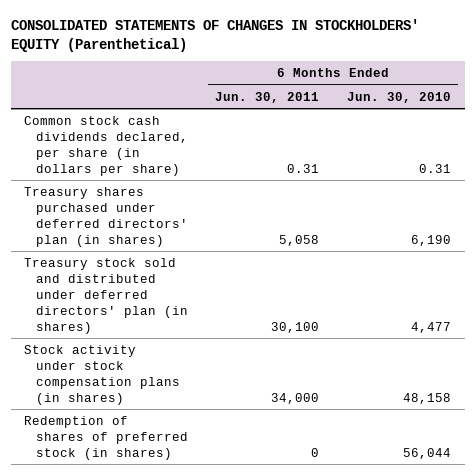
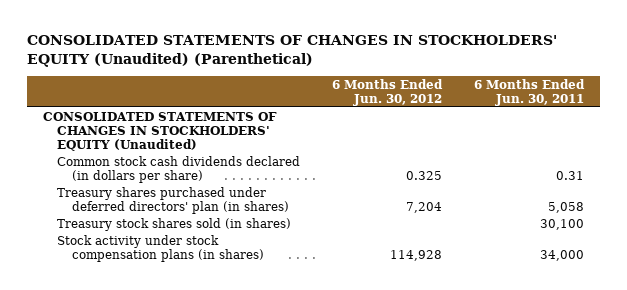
- CONSOLIDATED STATEMENTS OF CHANGES IN STOCKHOLDERS' EQUITY (Parenthetical)
+ CONSOLIDATED STATEMENTS OF CHANGES IN STOCKHOLDERS' EQUITY (Unaudited) (Parenthetical)
- | 6 Months Ended Jun. 30, 2011 | 6 Months Ended Jun. 30, 2010
+ | 6 Months Ended Jun. 30, 2012 | 6 Months Ended Jun. 30, 2011
- Common stock cash dividends declared, per share (in dollars per share) | 0.31 | 0.31
+ CONSOLIDATED STATEMENTS OF CHANGES IN STOCKHOLDERS' EQUITY (Unaudited)
+ Common stock cash dividends declared (in dollars per share) | 0.325 | 0.31
- Treasury stock sold and distributed under deferred directors' plan (in shares) | 30,100 | 4,477
+ Treasury stock shares sold (in shares) | | 30,100
- Redemption of shares of preferred stock (in shares) | 0 | 56,044

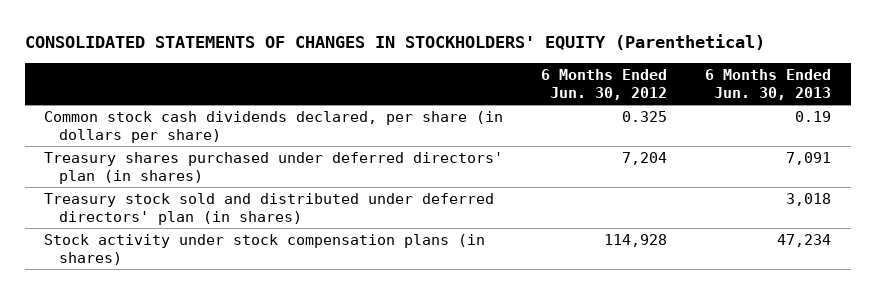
- CONSOLIDATED STATEMENTS OF CHANGES IN STOCKHOLDERS' EQUITY (Unaudited) (Parenthetical)
+ CONSOLIDATED STATEMENTS OF CHANGES IN STOCKHOLDERS' EQUITY (Parenthetical)
- | 6 Months Ended Jun. 30, 2012 | 6 Months Ended Jun. 30, 2011
+ | 6 Months Ended Jun. 30, 2012 | 6 Months Ended Jun. 30, 2013
- CONSOLIDATED STATEMENTS OF CHANGES IN STOCKHOLDERS' EQUITY (Unaudited)
- Common stock cash dividends declared (in dollars per share) | 0.325 | 0.31
+ Common stock cash dividends declared, per share (in dollars per share) | 0.325 | 0.19
- Treasury stock shares sold (in shares) | | 30,100
+ Treasury stock sold and distributed under deferred directors' plan (in shares) | | 3,018

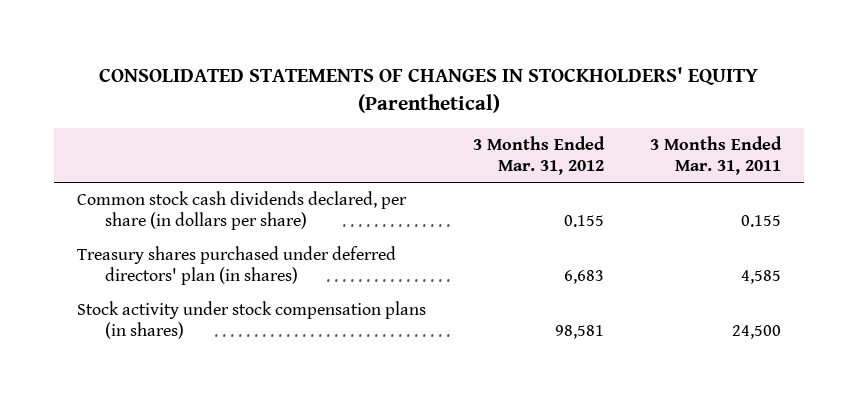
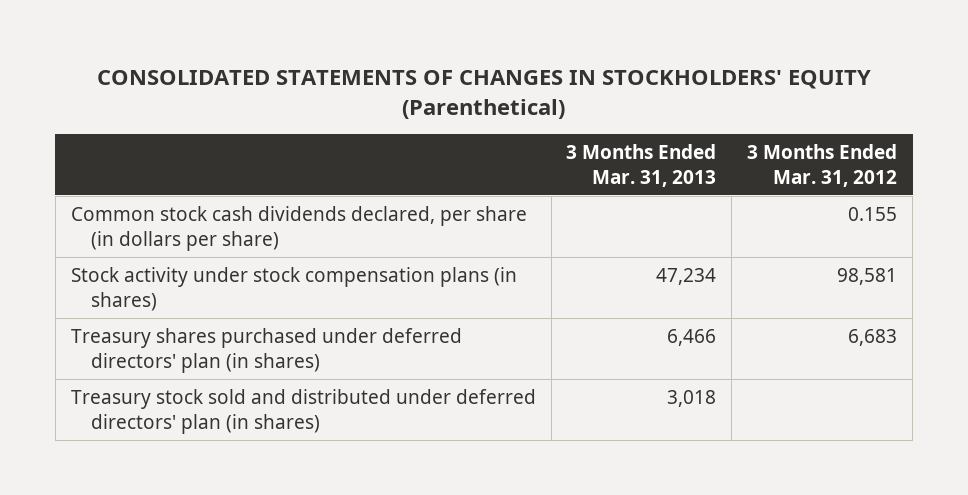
- | 3 Months Ended Mar. 31, 2012 | 3 Months Ended Mar. 31, 2011
+ | 3 Months Ended Mar. 31, 2013 | 3 Months Ended Mar. 31, 2012
moved down: Treasury shares purchased under deferred directors' plan (in shares) | 6,466 | 6,683
+ Treasury stock sold and distributed under deferred directors' plan (in shares) | 3,018 |

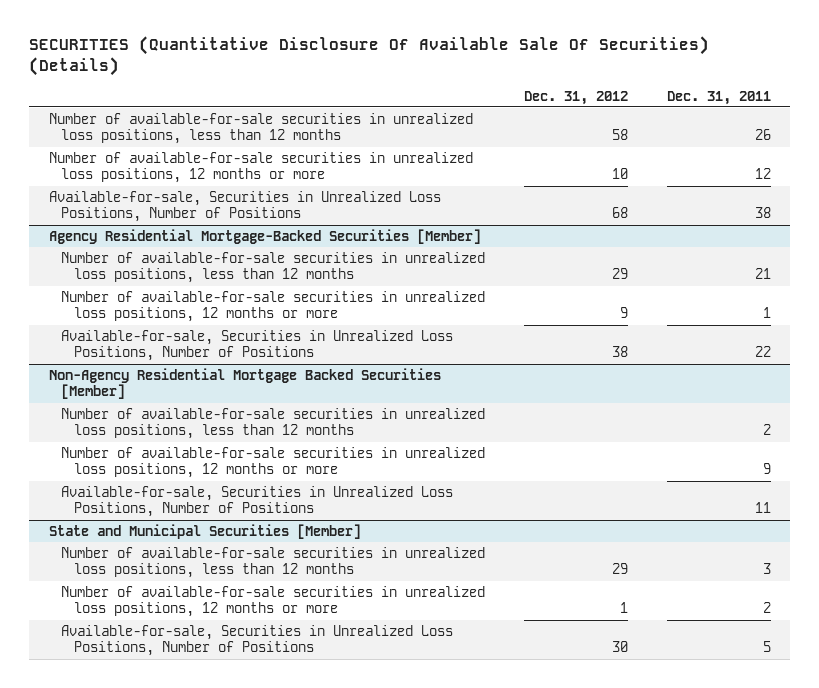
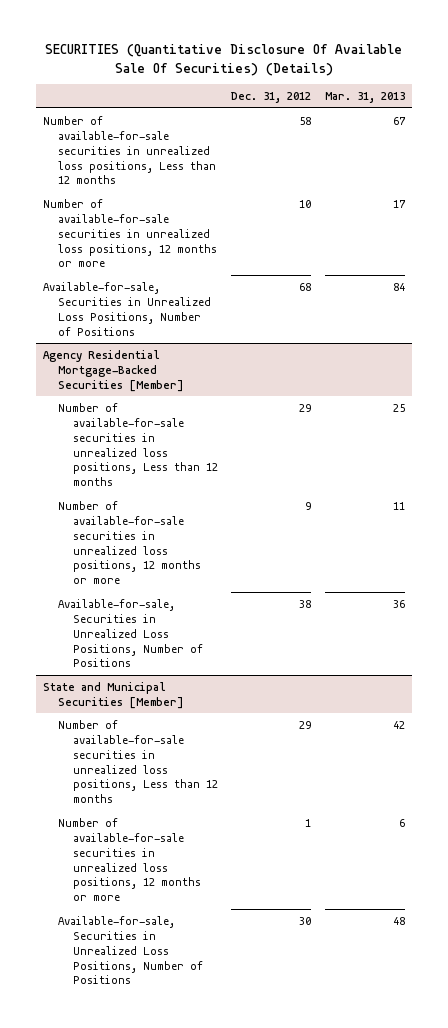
- | Dec. 31, 2012 | Dec. 31, 2011
+ | Dec. 31, 2012 | Mar. 31, 2013
- Number of available-for-sale securities in unrealized loss positions, less than 12 months | 58 | 26
+ Number of available-for-sale securities in unrealized loss positions, Less than 12 months | 58 | 67
@ Agency Residential Mortgage-Backed Securities [Member]
- Number of available-for-sale securities in unrealized loss positions, less than 12 months | 29 | 21
+ Number of available-for-sale securities in unrealized loss positions, Less than 12 months | 29 | 25
- Non-Agency Residential Mortgage Backed Securities [Member]
- Number of available-for-sale securities in unrealized loss positions, less than 12 months | | 2
- Number of available-for-sale securities in unrealized loss positions, 12 months or more | | 9
- Available-for-sale, Securities in Unrealized Loss Positions, Number of Positions | | 11
@ State and Municipal Securities [Member]
- Number of available-for-sale securities in unrealized loss positions, less than 12 months | 29 | 3
+ Number of available-for-sale securities in unrealized loss positions, Less than 12 months | 29 | 42

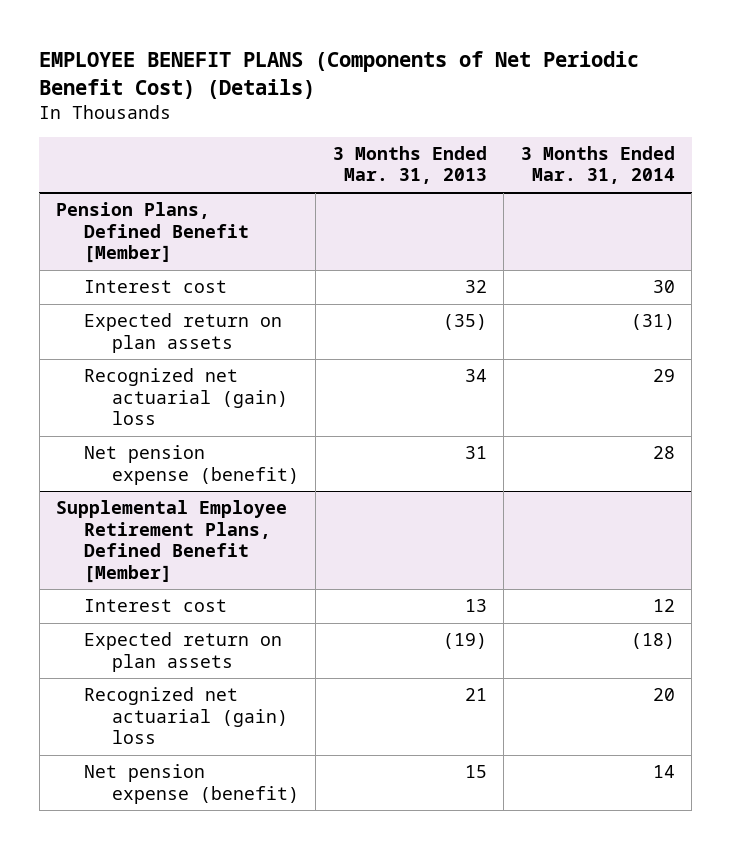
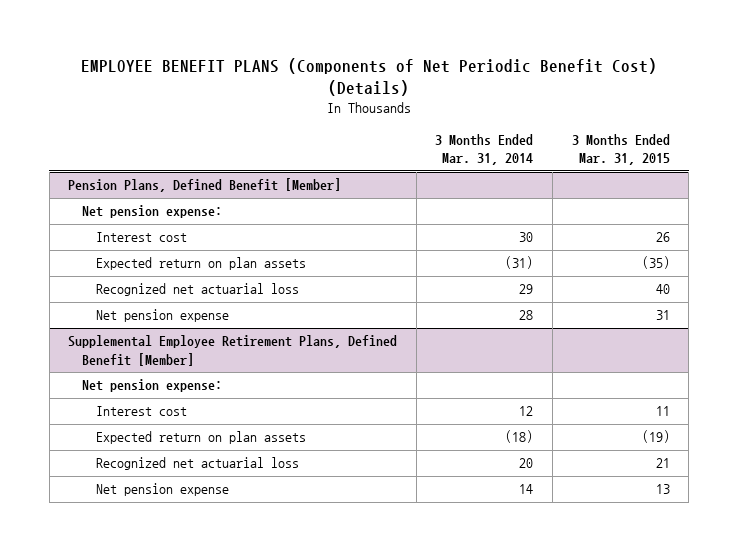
- | 3 Months Ended Mar. 31, 2013 | 3 Months Ended Mar. 31, 2014
+ | 3 Months Ended Mar. 31, 2014 | 3 Months Ended Mar. 31, 2015
@ Pension Plans, Defined Benefit [Member]
+ Net pension expense:
- Recognized net actuarial (gain) loss | 34 | 29
- Net pension expense (benefit) | 31 | 28
+ Recognized net actuarial loss | 29 | 40
+ Net pension expense | 28 | 31
@ Supplemental Employee Retirement Plans, Defined Benefit [Member]
+ Net pension expense:
- Recognized net actuarial (gain) loss | 21 | 20
- Net pension expense (benefit) | 15 | 14
+ Recognized net actuarial loss | 20 | 21
+ Net pension expense | 14 | 13

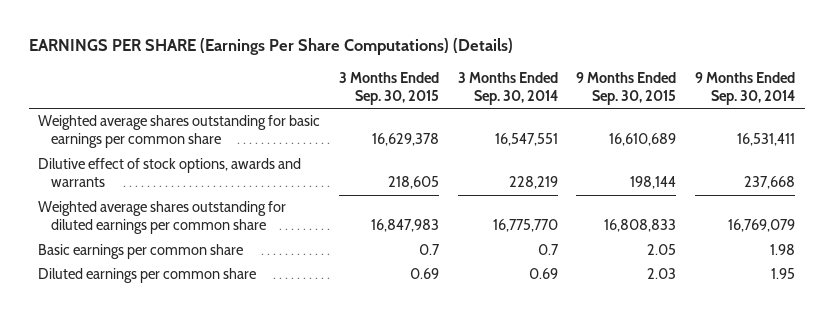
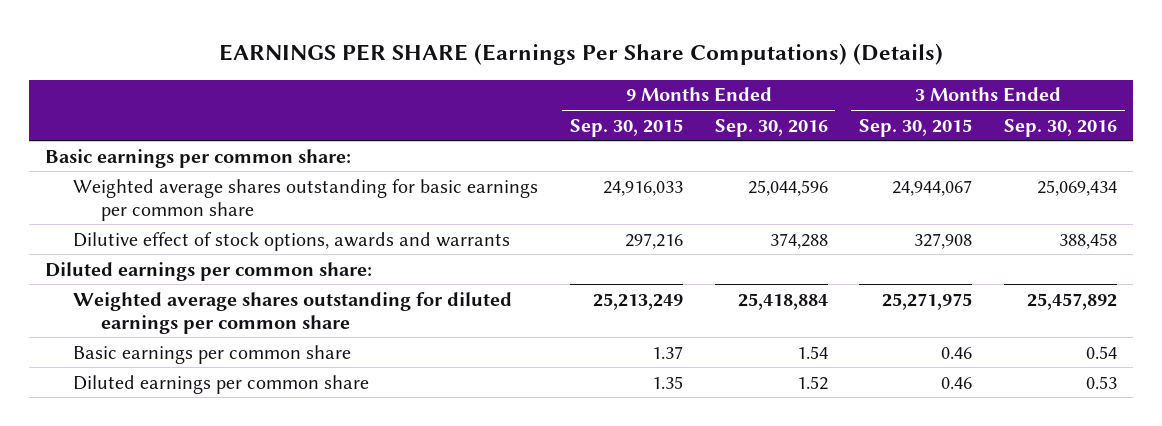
- | 3 Months Ended Sep. 30, 2015 | 3 Months Ended Sep. 30, 2014 | 9 Months Ended Sep. 30, 2015 | 9 Months Ended Sep. 30, 2014
+ | 9 Months Ended Sep. 30, 2015 | 9 Months Ended Sep. 30, 2016 | 3 Months Ended Sep. 30, 2015 | 3 Months Ended Sep. 30, 2016
- Weighted average shares outstanding for basic earnings per common share | 16,629,378 | 16,547,551 | 16,610,689 | 16,531,411
- Dilutive effect of stock options, awards and warrants | 218,605 | 228,219 | 198,144 | 237,668
- Weighted average shares outstanding for diluted earnings per common share | 16,847,983 | 16,775,770 | 16,808,833 | 16,769,079
- Basic earnings per common share | 0.7 | 0.7 | 2.05 | 1.98
- Diluted earnings per common share | 0.69 | 0.69 | 2.03 | 1.95
+ Basic earnings per common share:
+ Weighted average shares outstanding for basic earnings per common share | 24,916,033 | 25,044,596 | 24,944,067 | 25,069,434
+ Dilutive effect of stock options, awards and warrants | 297,216 | 374,288 | 327,908 | 388,458
+ Diluted earnings per common share:
+ Weighted average shares outstanding for diluted earnings per common share | 25,213,249 | 25,418,884 | 25,271,975 | 25,457,892
+ Basic earnings per common share | 1.37 | 1.54 | 0.46 | 0.54
+ Diluted earnings per common share | 1.35 | 1.52 | 0.46 | 0.53

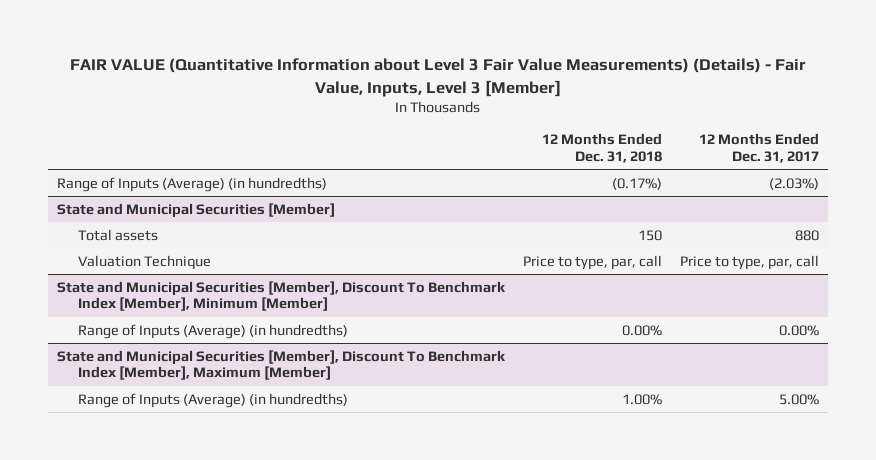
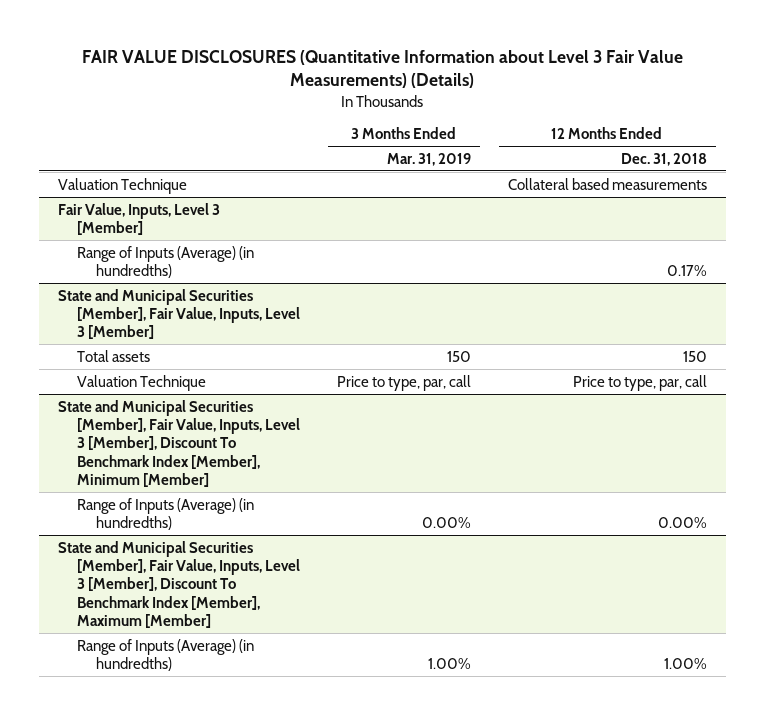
- FAIR VALUE (Quantitative Information about Level 3 Fair Value Measurements) (Details) - Fair Value, Inputs, Level 3 [Member]
+ FAIR VALUE DISCLOSURES (Quantitative Information about Level 3 Fair Value Measurements) (Details)
- | 12 Months Ended Dec. 31, 2018 | 12 Months Ended Dec. 31, 2017
+ | 3 Months Ended Mar. 31, 2019 | 12 Months Ended Dec. 31, 2018
- Range of Inputs (Average) (in hundredths) | (0.17%) | (2.03%)
- State and Municipal Securities [Member]
+ Valuation Technique | | Collateral based measurements
+ Fair Value, Inputs, Level 3 [Member]
+ Range of Inputs (Average) (in hundredths) | | 0.17%
+ State and Municipal Securities [Member], Fair Value, Inputs, Level 3 [Member]
- State and Municipal Securities [Member], Discount To Benchmark Index [Member], Minimum [Member]
+ State and Municipal Securities [Member], Fair Value, Inputs, Level 3 [Member], Discount To Benchmark Index [Member], Minimum [Member]
- State and Municipal Securities [Member], Discount To Benchmark Index [Member], Maximum [Member]
+ State and Municipal Securities [Member], Fair Value, Inputs, Level 3 [Member], Discount To Benchmark Index [Member], Maximum [Member]

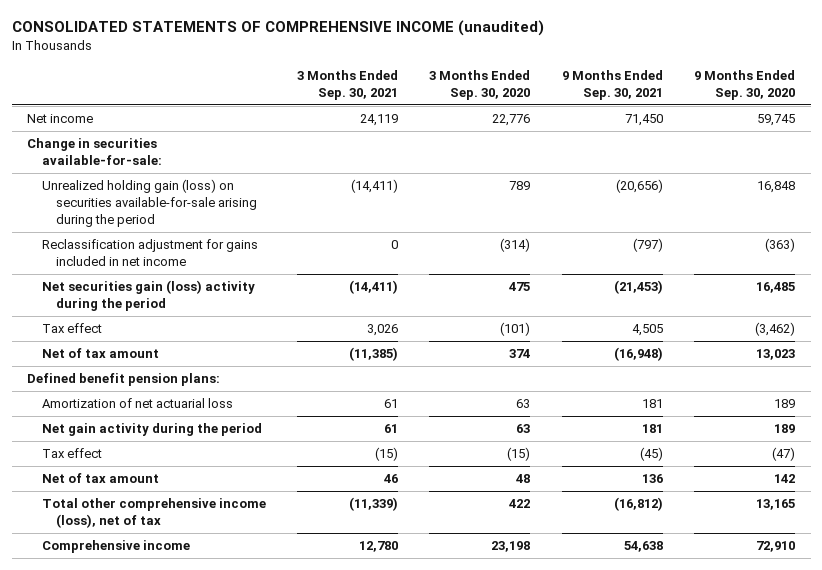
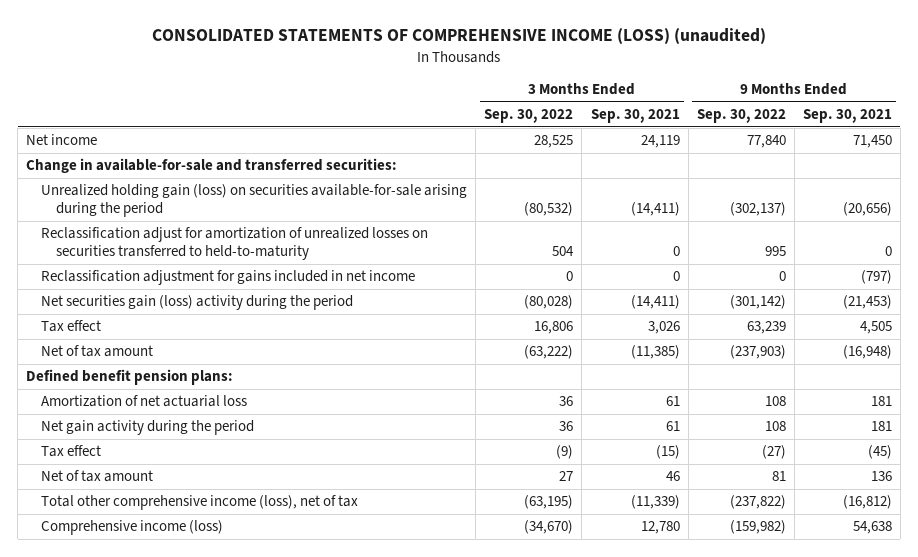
- CONSOLIDATED STATEMENTS OF COMPREHENSIVE INCOME (unaudited)
+ CONSOLIDATED STATEMENTS OF COMPREHENSIVE INCOME (LOSS) (unaudited)
- | 3 Months Ended Sep. 30, 2021 | 3 Months Ended Sep. 30, 2020 | 9 Months Ended Sep. 30, 2021 | 9 Months Ended Sep. 30, 2020
+ | 3 Months Ended Sep. 30, 2022 | 3 Months Ended Sep. 30, 2021 | 9 Months Ended Sep. 30, 2022 | 9 Months Ended Sep. 30, 2021
- Change in securities available-for-sale:
+ Change in available-for-sale and transferred securities:
+ Reclassification adjust for amortization of unrealized losses on securities transferred to held-to-maturity | 504 | 0 | 995 | 0
- Comprehensive income | 12,780 | 23,198 | 54,638 | 72,910
+ Comprehensive income (loss) | (34,670) | 12,780 | (159,982) | 54,638

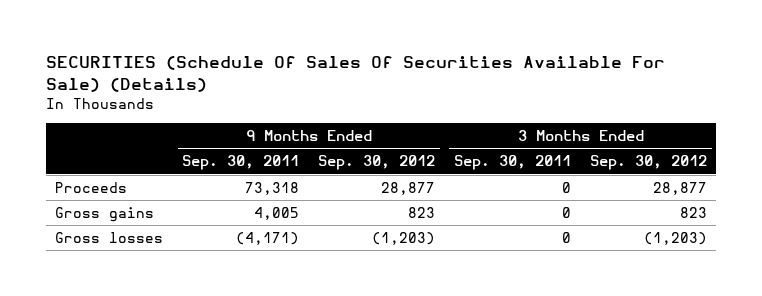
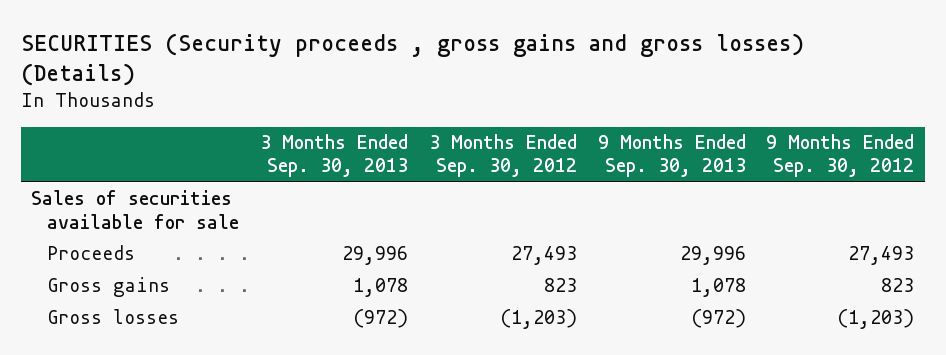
- SECURITIES (Schedule Of Sales Of Securities Available For Sale) (Details)
+ SECURITIES (Security proceeds , gross gains and gross losses) (Details)
- | 9 Months Ended Sep. 30, 2011 | 9 Months Ended Sep. 30, 2012 | 3 Months Ended Sep. 30, 2011 | 3 Months Ended Sep. 30, 2012
+ | 3 Months Ended Sep. 30, 2013 | 3 Months Ended Sep. 30, 2012 | 9 Months Ended Sep. 30, 2013 | 9 Months Ended Sep. 30, 2012
- Proceeds | 73,318 | 28,877 | 0 | 28,877
+ Sales of securities available for sale
+ Proceeds | 29,996 | 27,493 | 29,996 | 27,493

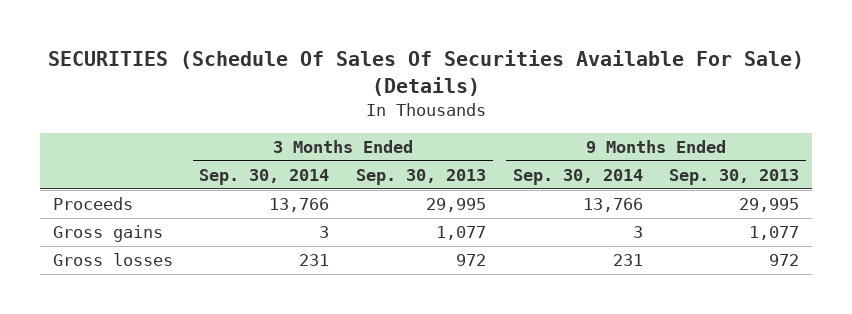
- SECURITIES (Security proceeds , gross gains and gross losses) (Details)
+ SECURITIES (Schedule Of Sales Of Securities Available For Sale) (Details)
- | 3 Months Ended Sep. 30, 2013 | 3 Months Ended Sep. 30, 2012 | 9 Months Ended Sep. 30, 2013 | 9 Months Ended Sep. 30, 2012
+ | 3 Months Ended Sep. 30, 2014 | 3 Months Ended Sep. 30, 2013 | 9 Months Ended Sep. 30, 2014 | 9 Months Ended Sep. 30, 2013
- Sales of securities available for sale
- Proceeds | 29,996 | 27,493 | 29,996 | 27,493
- Gross gains | 1,078 | 823 | 1,078 | 823
- Gross losses | (972) | (1,203) | (972) | (1,203)
+ Proceeds | 13,766 | 29,995 | 13,766 | 29,995
+ Gross gains | 3 | 1,077 | 3 | 1,077
+ Gross losses | 231 | 972 | 231 | 972

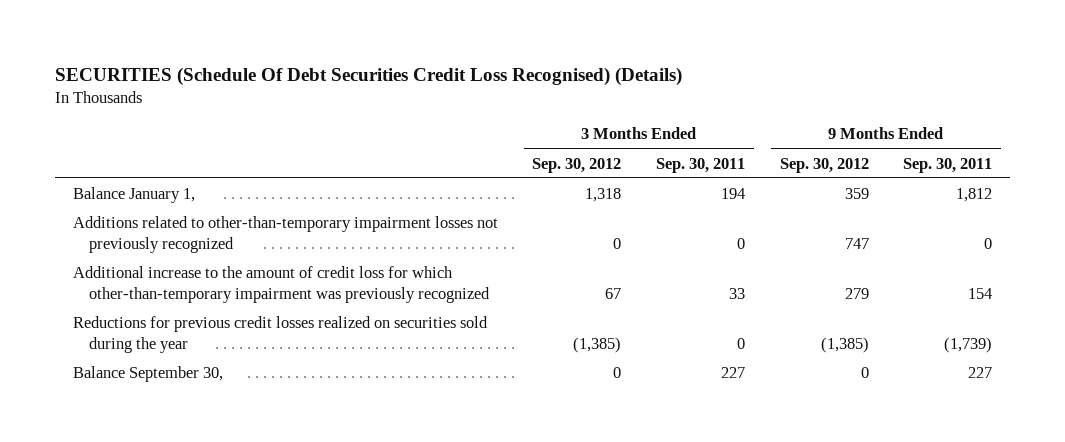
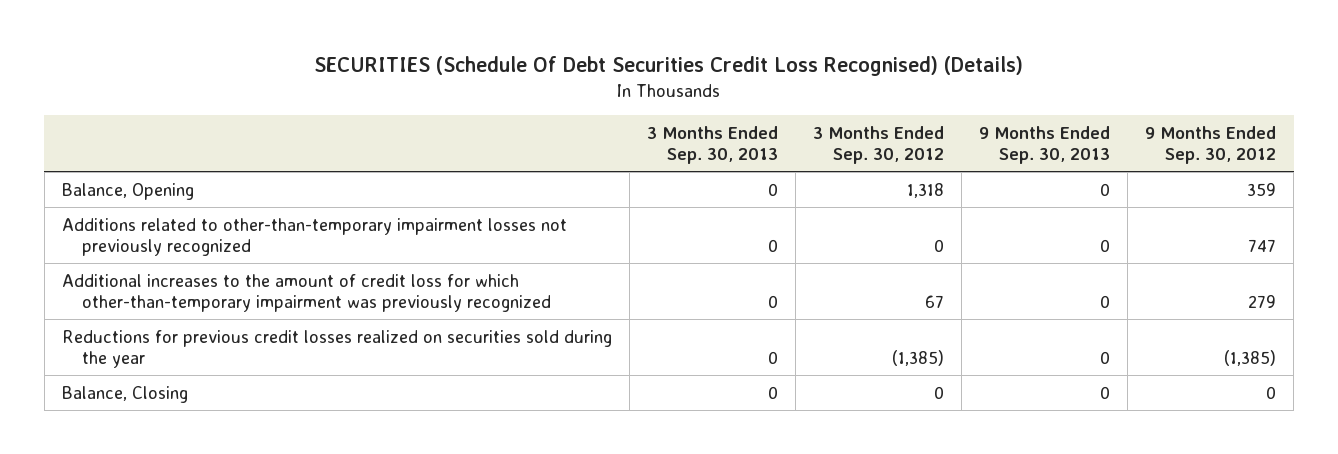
- | 3 Months Ended Sep. 30, 2012 | 3 Months Ended Sep. 30, 2011 | 9 Months Ended Sep. 30, 2012 | 9 Months Ended Sep. 30, 2011
+ | 3 Months Ended Sep. 30, 2013 | 3 Months Ended Sep. 30, 2012 | 9 Months Ended Sep. 30, 2013 | 9 Months Ended Sep. 30, 2012
- Balance January 1, | 1,318 | 194 | 359 | 1,812
+ Balance, Opening | 0 | 1,318 | 0 | 359
- Additional increase to the amount of credit loss for which other-than-temporary impairment was previously recognized | 67 | 33 | 279 | 154
+ Additional increases to the amount of credit loss for which other-than-temporary impairment was previously recognized | 0 | 67 | 0 | 279
- Balance September 30, | 0 | 227 | 0 | 227
+ Balance, Closing | 0 | 0 | 0 | 0

